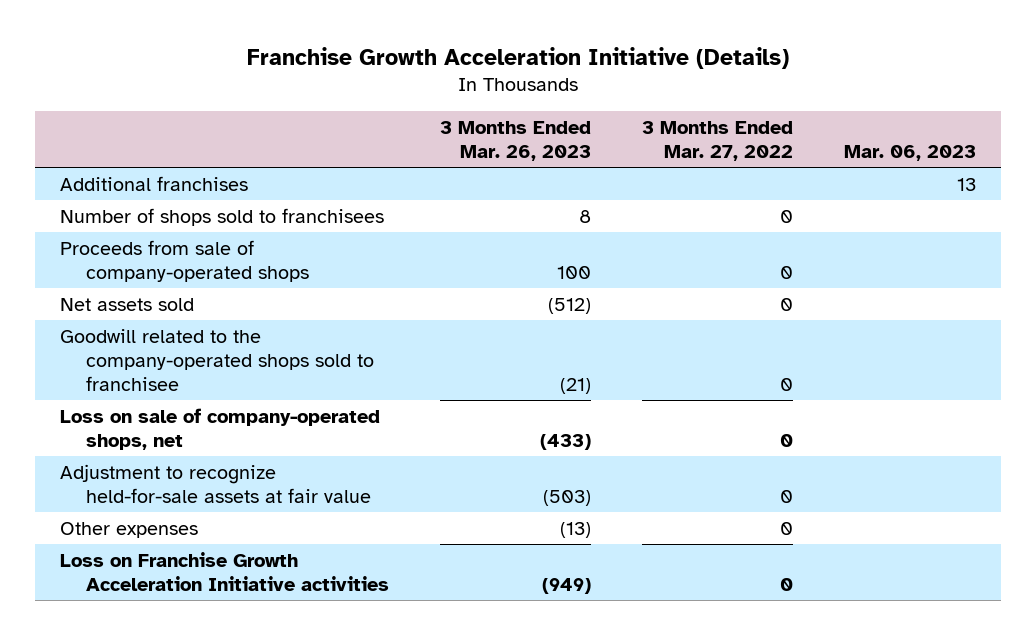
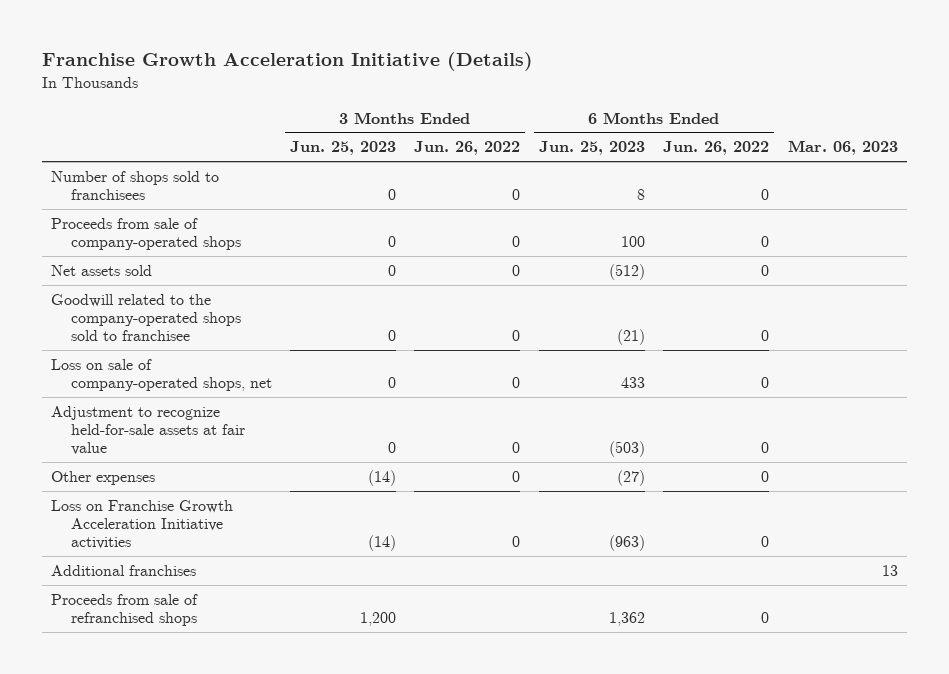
- | 3 Months Ended Mar. 26, 2023 | 3 Months Ended Mar. 27, 2022 | Mar. 06, 2023
+ | 3 Months Ended Jun. 25, 2023 | 3 Months Ended Jun. 26, 2022 | 6 Months Ended Jun. 25, 2023 | 6 Months Ended Jun. 26, 2022 | Mar. 06, 2023
moved down: Additional franchises | | | | | 13
+ Proceeds from sale of refranchised shops | 1,200 | | 1,362 | 0 |

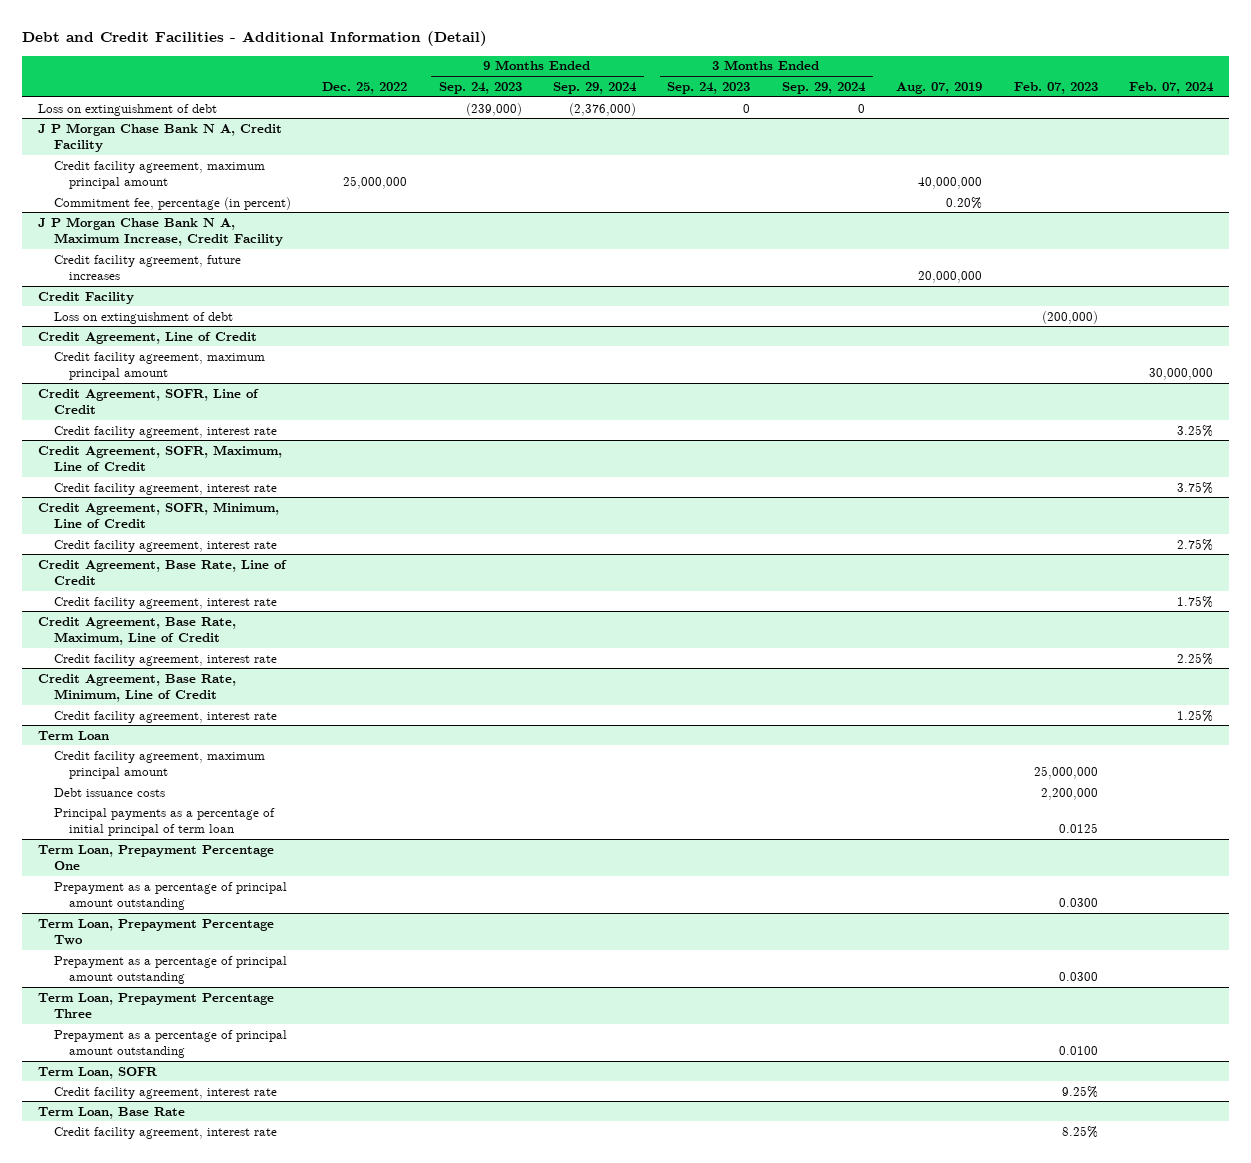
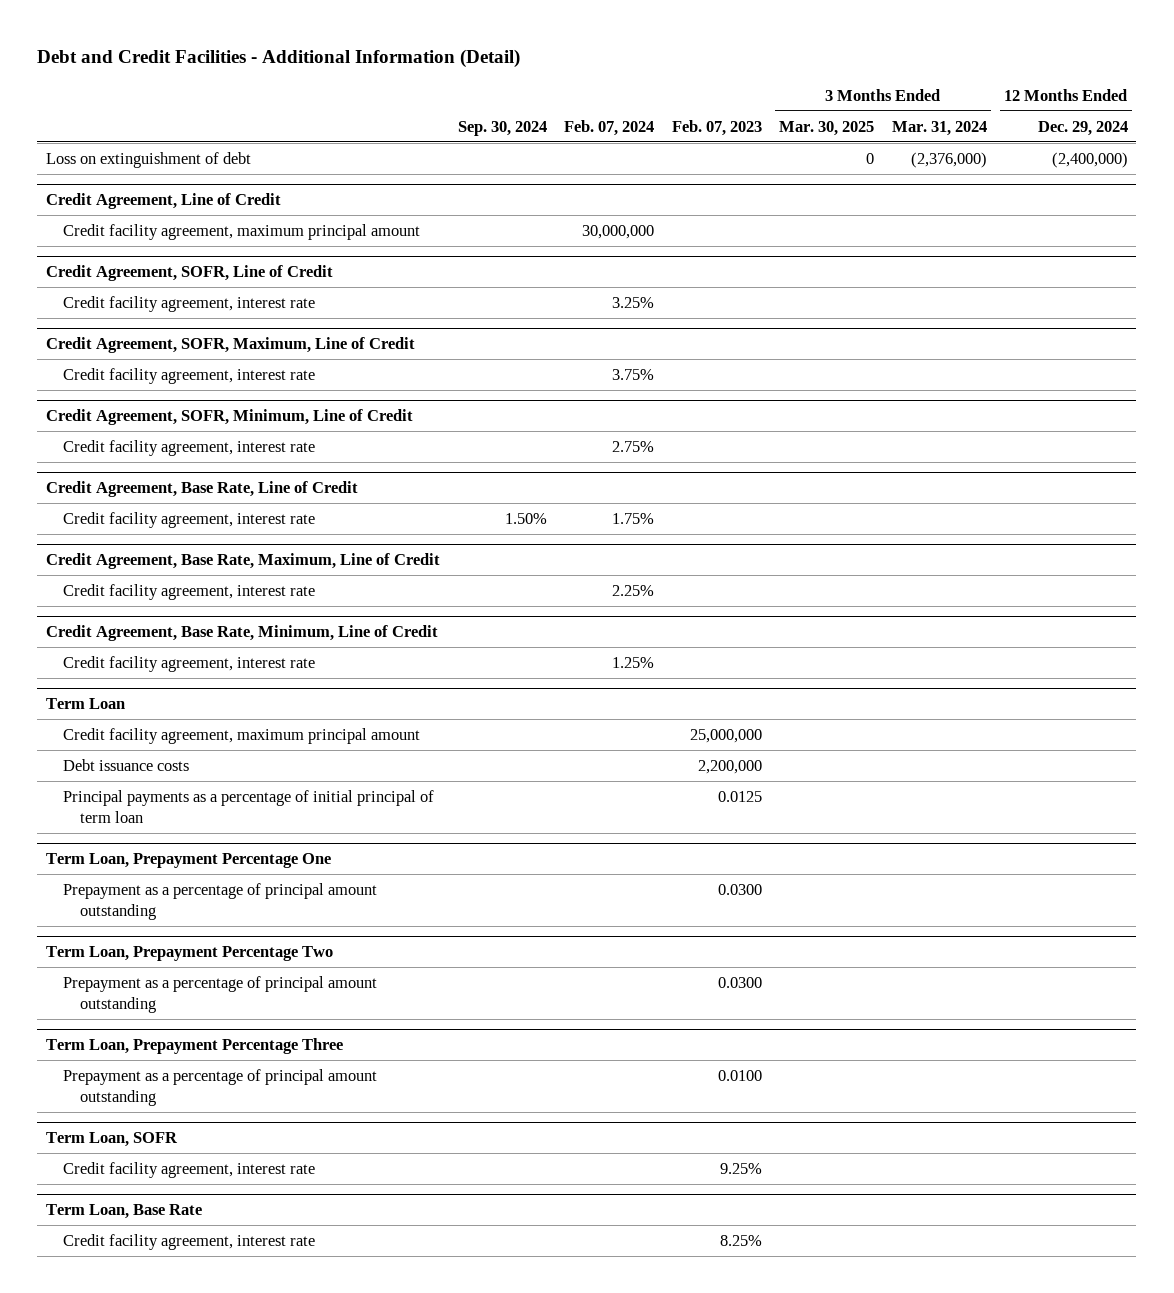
- | Dec. 25, 2022 | 9 Months Ended Sep. 24, 2023 | 9 Months Ended Sep. 29, 2024 | 3 Months Ended Sep. 24, 2023 | 3 Months Ended Sep. 29, 2024 | Aug. 07, 2019 | Feb. 07, 2023 | Feb. 07, 2024
+ | Sep. 30, 2024 | Feb. 07, 2024 | Feb. 07, 2023 | 3 Months Ended Mar. 30, 2025 | 3 Months Ended Mar. 31, 2024 | 12 Months Ended Dec. 29, 2024
- J P Morgan Chase Bank N A, Credit Facility
- Credit facility agreement, maximum principal amount | 25,000,000 | | | | | 40,000,000 | |
- Commitment fee, percentage (in percent) | | | | | | 0.20% | |
- J P Morgan Chase Bank N A, Maximum Increase, Credit Facility
- Credit facility agreement, future increases | | | | | | 20,000,000 | |
- Credit Facility
- Loss on extinguishment of debt | | | | | | | (200,000) |

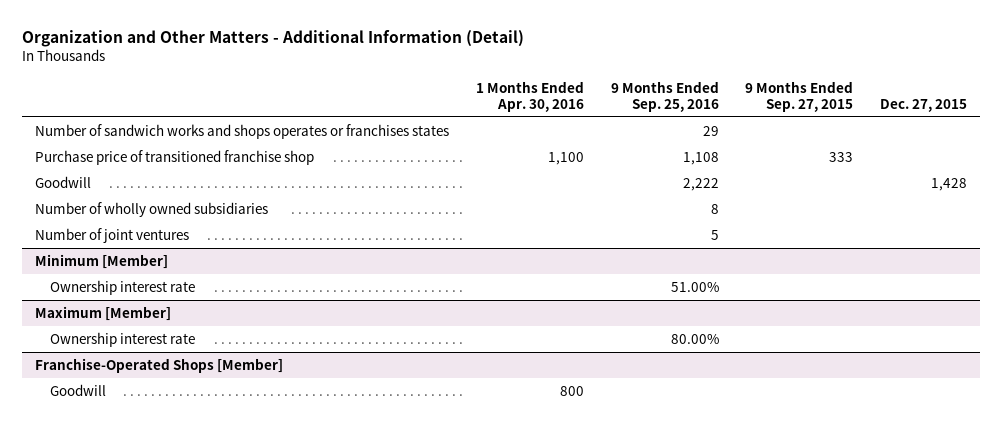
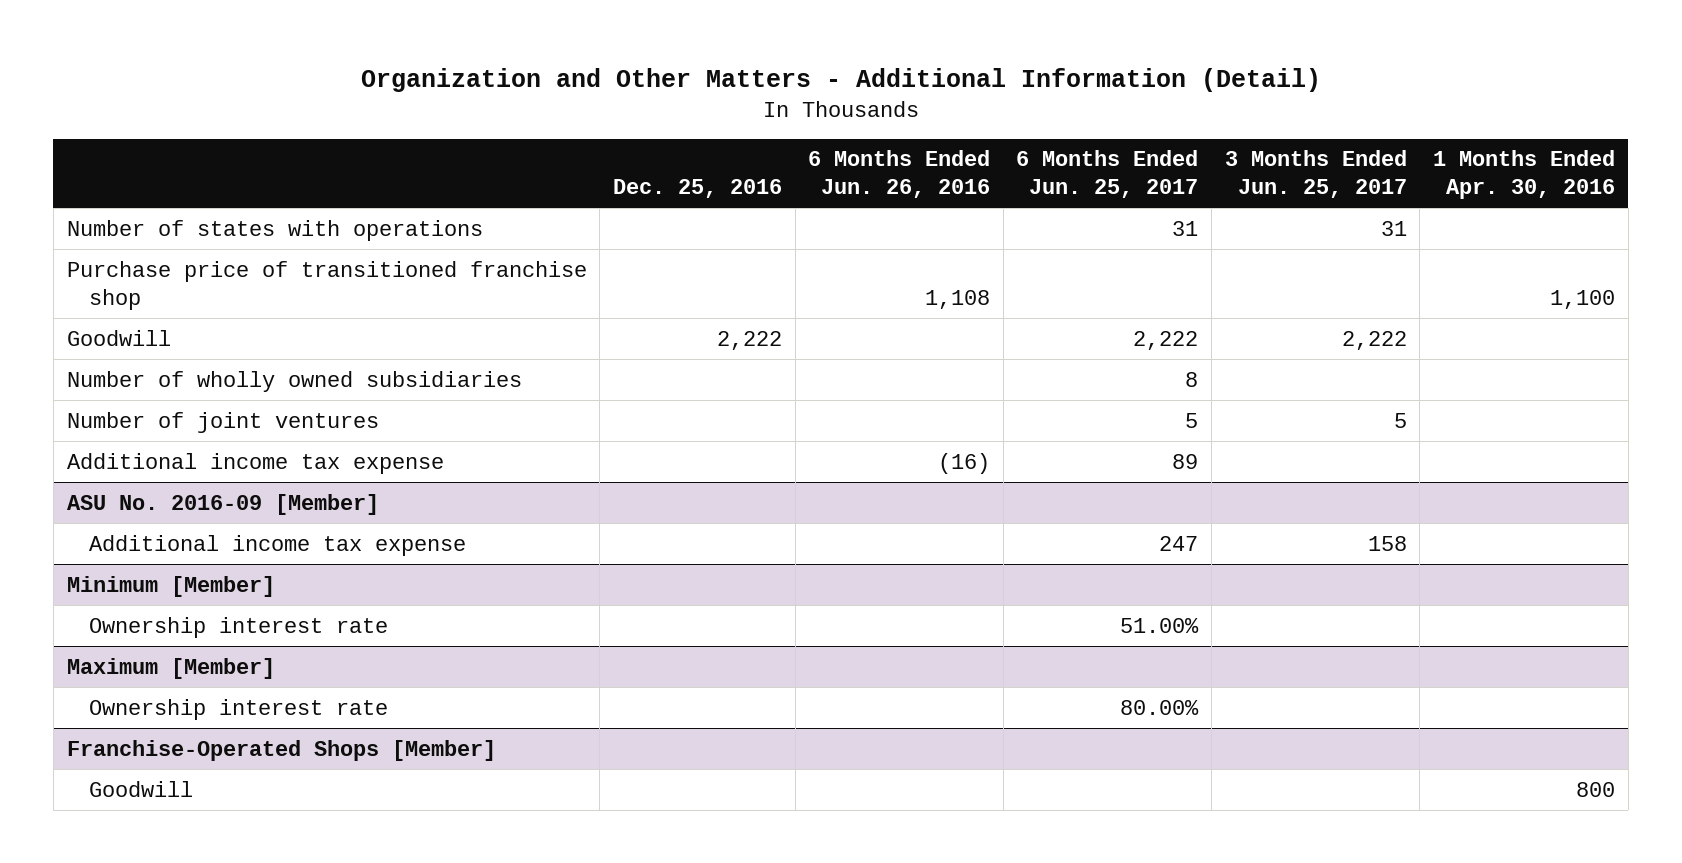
- | 1 Months Ended Apr. 30, 2016 | 9 Months Ended Sep. 25, 2016 | 9 Months Ended Sep. 27, 2015 | Dec. 27, 2015
+ | Dec. 25, 2016 | 6 Months Ended Jun. 26, 2016 | 6 Months Ended Jun. 25, 2017 | 3 Months Ended Jun. 25, 2017 | 1 Months Ended Apr. 30, 2016
- Number of sandwich works and shops operates or franchises states | | 29 | |
+ Number of states with operations | | | 31 | 31 |
+ Additional income tax expense | | (16) | 89 | |
+ ASU No. 2016-09 [Member]
+ Additional income tax expense | | | 247 | 158 |

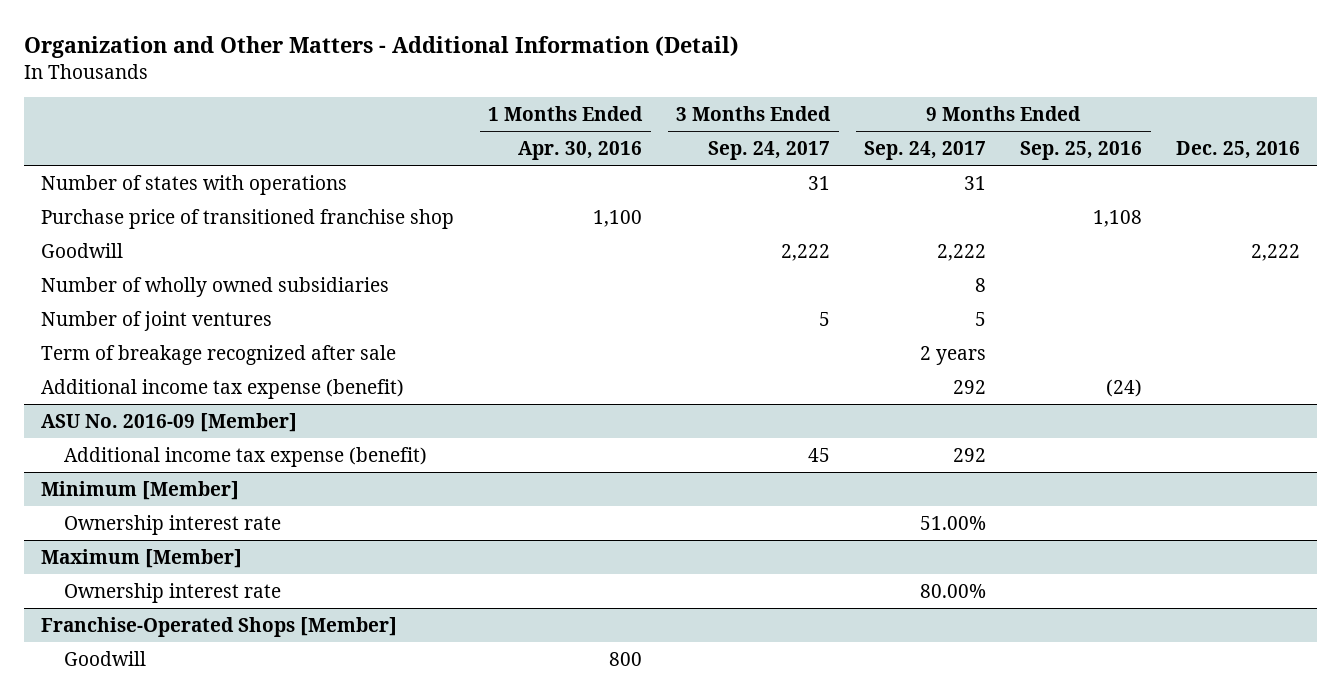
- | Dec. 25, 2016 | 6 Months Ended Jun. 26, 2016 | 6 Months Ended Jun. 25, 2017 | 3 Months Ended Jun. 25, 2017 | 1 Months Ended Apr. 30, 2016
+ | 1 Months Ended Apr. 30, 2016 | 3 Months Ended Sep. 24, 2017 | 9 Months Ended Sep. 24, 2017 | 9 Months Ended Sep. 25, 2016 | Dec. 25, 2016
- Additional income tax expense | | (16) | 89 | |
+ Term of breakage recognized after sale | | | 2 years | |
+ Additional income tax expense (benefit) | | | 292 | (24) |
@ ASU No. 2016-09 [Member]
- Additional income tax expense | | | 247 | 158 |
+ Additional income tax expense (benefit) | | 45 | 292 | |

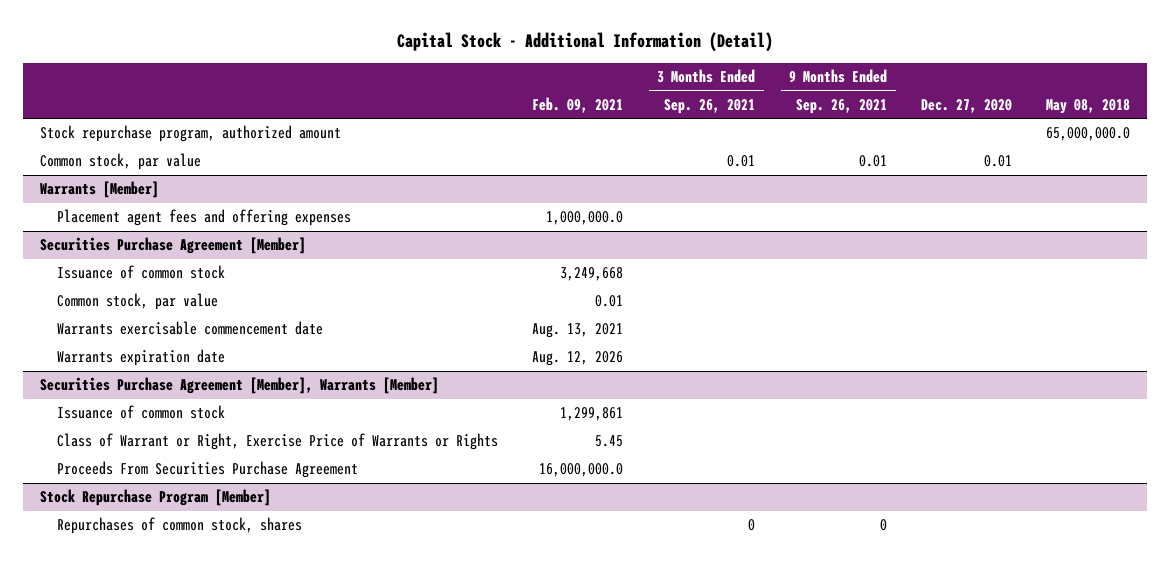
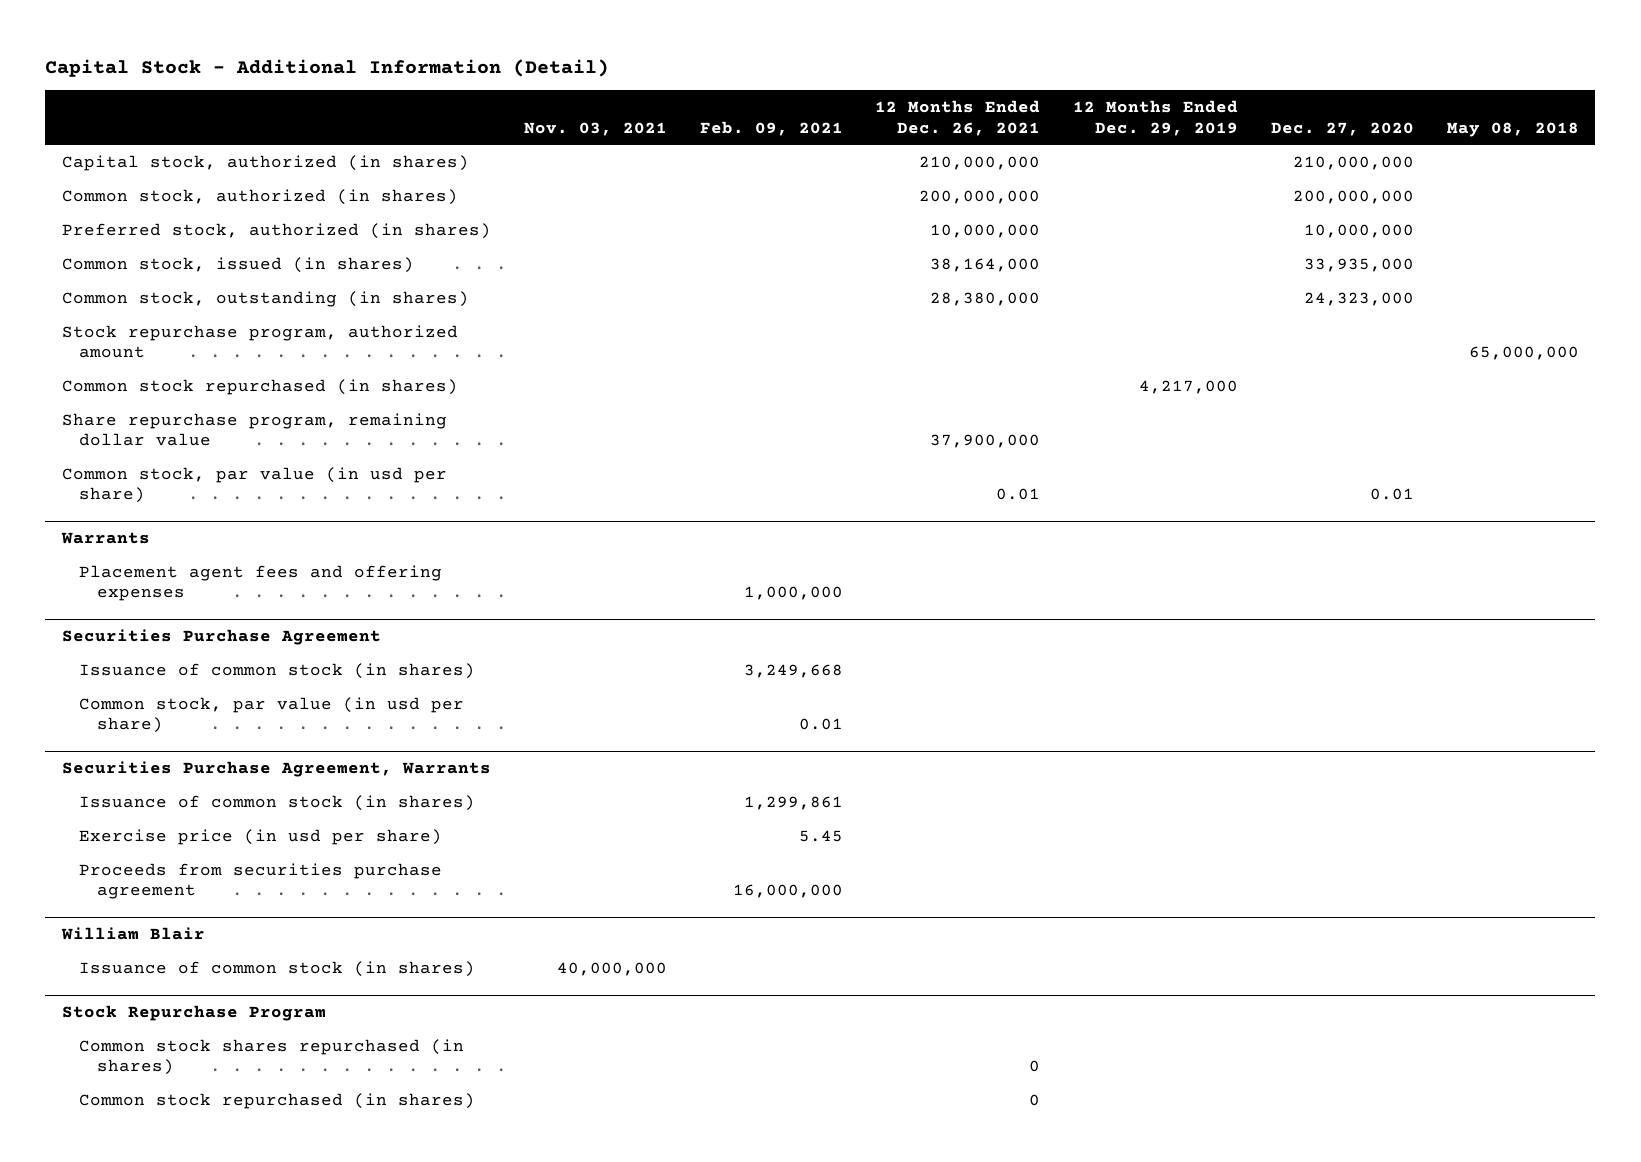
- | Feb. 09, 2021 | 3 Months Ended Sep. 26, 2021 | 9 Months Ended Sep. 26, 2021 | Dec. 27, 2020 | May 08, 2018
+ | Nov. 03, 2021 | Feb. 09, 2021 | 12 Months Ended Dec. 26, 2021 | 12 Months Ended Dec. 29, 2019 | Dec. 27, 2020 | May 08, 2018
- Stock repurchase program, authorized amount | | | | | 65,000,000.0
- Common stock, par value | | 0.01 | 0.01 | 0.01 |
- Warrants [Member]
- Placement agent fees and offering expenses | 1,000,000.0 | | | |
- Securities Purchase Agreement [Member]
- Issuance of common stock | 3,249,668 | | | |
- Common stock, par value | 0.01 | | | |
- Warrants exercisable commencement date | Aug. 13, 2021 | | | |
- Warrants expiration date | Aug. 12, 2026 | | | |
- Securities Purchase Agreement [Member], Warrants [Member]
- Issuance of common stock | 1,299,861 | | | |
- Class of Warrant or Right, Exercise Price of Warrants or Rights | 5.45 | | | |
- Proceeds From Securities Purchase Agreement | 16,000,000.0 | | | |
- Stock Repurchase Program [Member]
- Repurchases of common stock, shares | | 0 | 0 | |
+ Capital stock, authorized (in shares) | | | 210,000,000 | | 210,000,000 |
+ Common stock, authorized (in shares) | | | 200,000,000 | | 200,000,000 |
+ Preferred stock, authorized (in shares) | | | 10,000,000 | | 10,000,000 |
+ Common stock, issued (in shares) | | | 38,164,000 | | 33,935,000 |
+ Common stock, outstanding (in shares) | | | 28,380,000 | | 24,323,000 |
+ Stock repurchase program, authorized amount | | | | | | 65,000,000
+ Common stock repurchased (in shares) | | | | 4,217,000 | |
+ Share repurchase program, remaining dollar value | | | 37,900,000 | | |
+ Common stock, par value (in usd per share) | | | 0.01 | | 0.01 |
+ Warrants
+ Placement agent fees and offering expenses | | 1,000,000 | | | |
+ Securities Purchase Agreement
+ Issuance of common stock (in shares) | | 3,249,668 | | | |
+ Common stock, par value (in usd per share) | | 0.01 | | | |
+ Securities Purchase Agreement, Warrants
+ Issuance of common stock (in shares) | | 1,299,861 | | | |
+ Exercise price (in usd per share) | | 5.45 | | | |
+ Proceeds from securities purchase agreement | | 16,000,000 | | | |
+ William Blair
+ Issuance of common stock (in shares) | 40,000,000 | | | | |
+ Stock Repurchase Program
+ Common stock shares repurchased (in shares) | | | 0 | | |
+ Common stock repurchased (in shares) | | | 0 | | |

